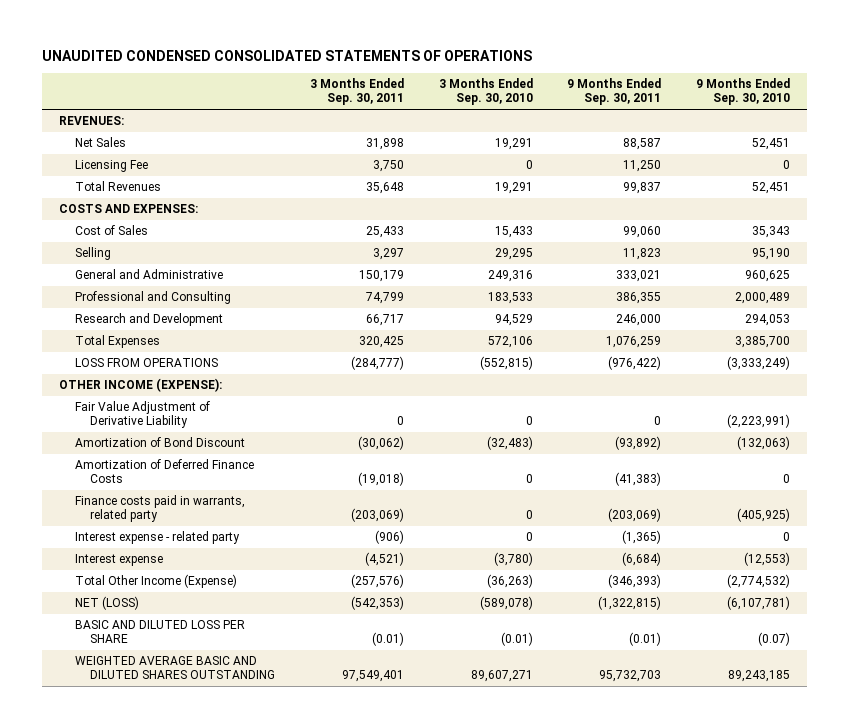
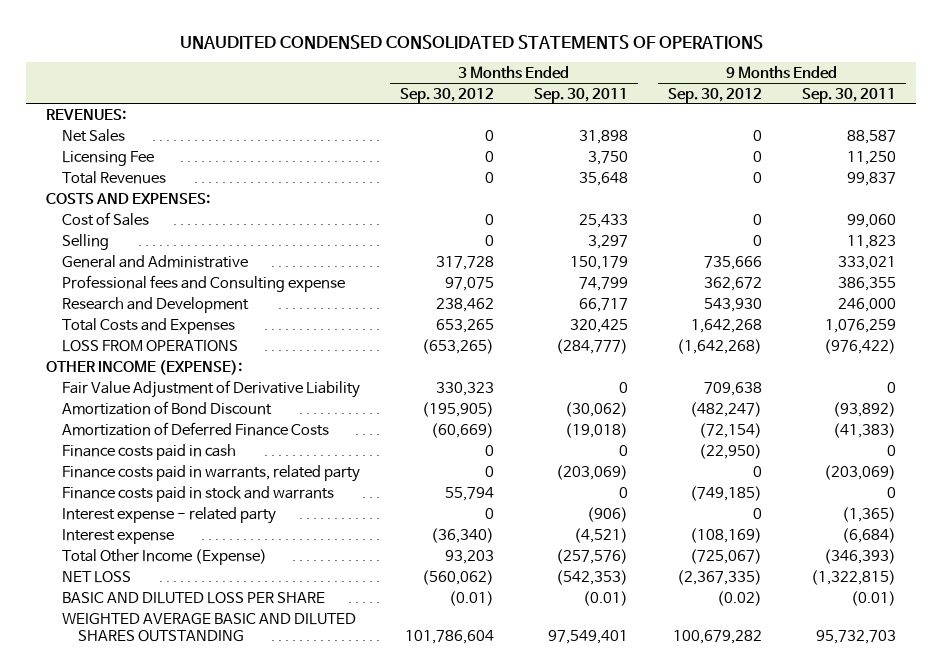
- | 3 Months Ended Sep. 30, 2011 | 3 Months Ended Sep. 30, 2010 | 9 Months Ended Sep. 30, 2011 | 9 Months Ended Sep. 30, 2010
+ | 3 Months Ended Sep. 30, 2012 | 3 Months Ended Sep. 30, 2011 | 9 Months Ended Sep. 30, 2012 | 9 Months Ended Sep. 30, 2011
- Professional and Consulting | 74,799 | 183,533 | 386,355 | 2,000,489
+ Professional fees and Consulting expense | 97,075 | 74,799 | 362,672 | 386,355
- Total Expenses | 320,425 | 572,106 | 1,076,259 | 3,385,700
+ Total Costs and Expenses | 653,265 | 320,425 | 1,642,268 | 1,076,259
+ Finance costs paid in cash | 0 | 0 | (22,950) | 0
+ Finance costs paid in stock and warrants | 55,794 | 0 | (749,185) | 0
- NET (LOSS) | (542,353) | (589,078) | (1,322,815) | (6,107,781)
+ NET LOSS | (560,062) | (542,353) | (2,367,335) | (1,322,815)

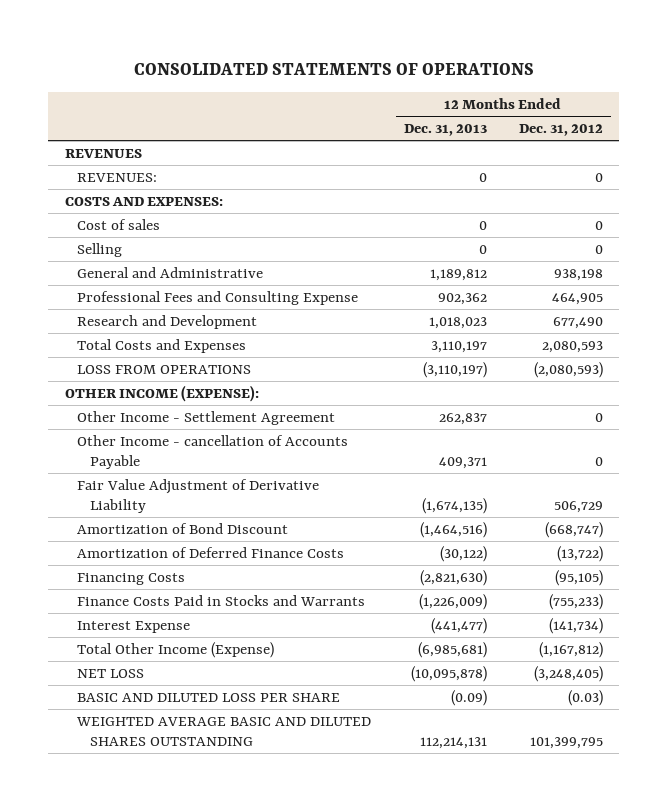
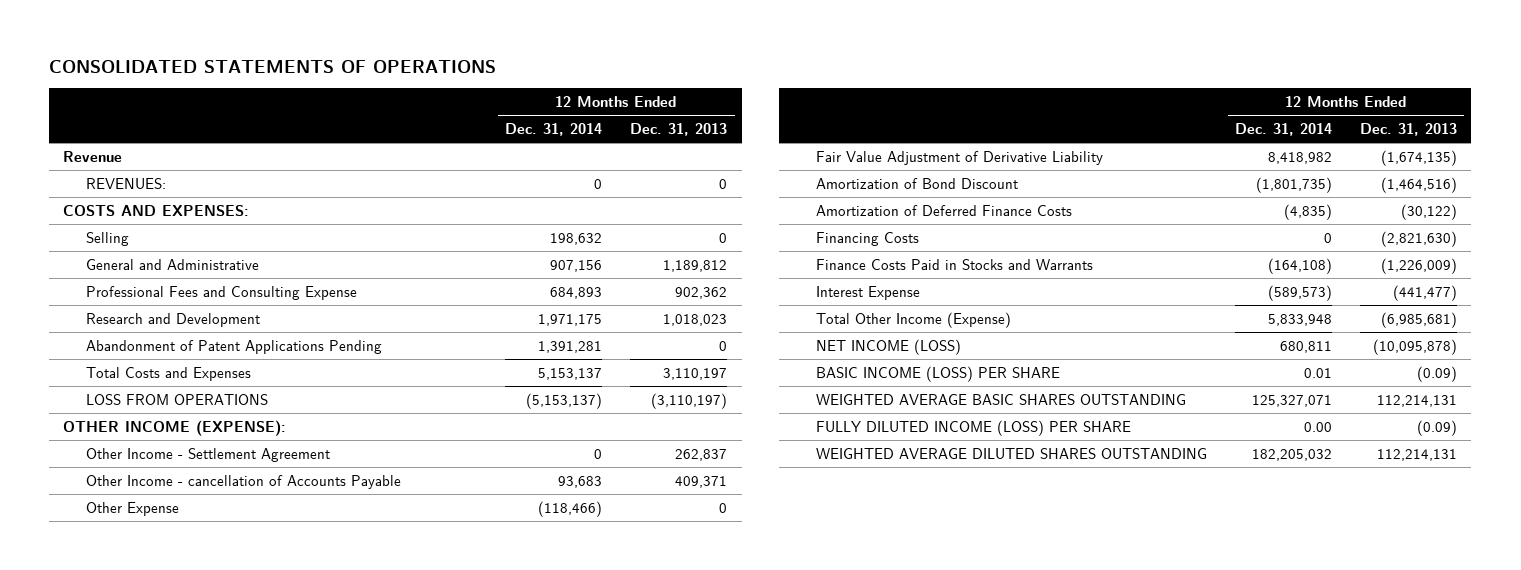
- | 12 Months Ended Dec. 31, 2013 | 12 Months Ended Dec. 31, 2012
+ | 12 Months Ended Dec. 31, 2014 | 12 Months Ended Dec. 31, 2013
- REVENUES
+ Revenue
- Cost of sales | 0 | 0
+ Abandonment of Patent Applications Pending | 1,391,281 | 0
+ Other Expense | (118,466) | 0
- NET LOSS | (10,095,878) | (3,248,405)
- BASIC AND DILUTED LOSS PER SHARE | (0.09) | (0.03)
- WEIGHTED AVERAGE BASIC AND DILUTED SHARES OUTSTANDING | 112,214,131 | 101,399,795
+ NET INCOME (LOSS) | 680,811 | (10,095,878)
+ BASIC INCOME (LOSS) PER SHARE | 0.01 | (0.09)
+ WEIGHTED AVERAGE BASIC SHARES OUTSTANDING | 125,327,071 | 112,214,131
+ FULLY DILUTED INCOME (LOSS) PER SHARE | 0.00 | (0.09)
+ WEIGHTED AVERAGE DILUTED SHARES OUTSTANDING | 182,205,032 | 112,214,131

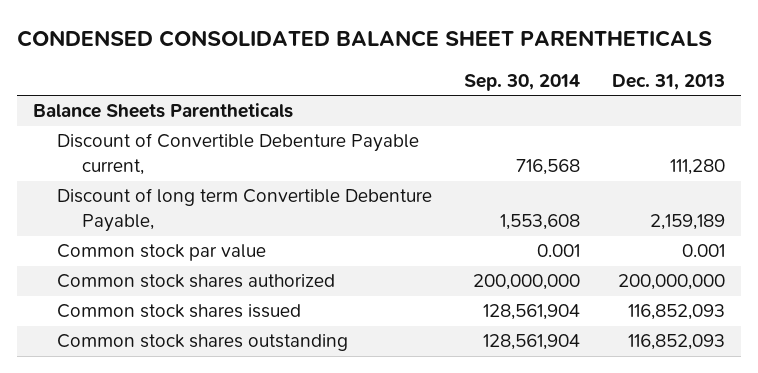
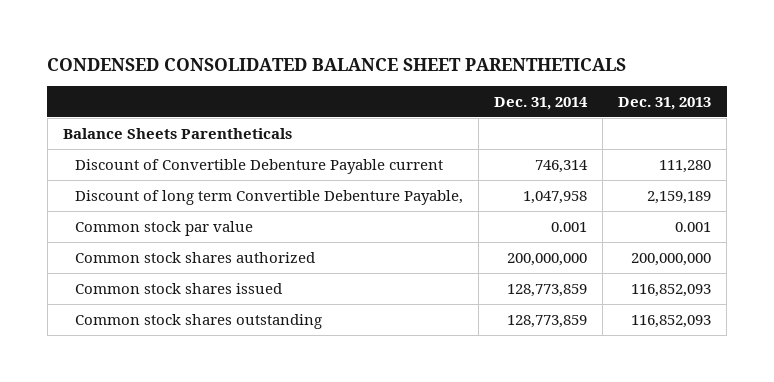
- | Sep. 30, 2014 | Dec. 31, 2013
+ | Dec. 31, 2014 | Dec. 31, 2013
- Discount of Convertible Debenture Payable current, | 716,568 | 111,280
+ Discount of Convertible Debenture Payable current | 746,314 | 111,280

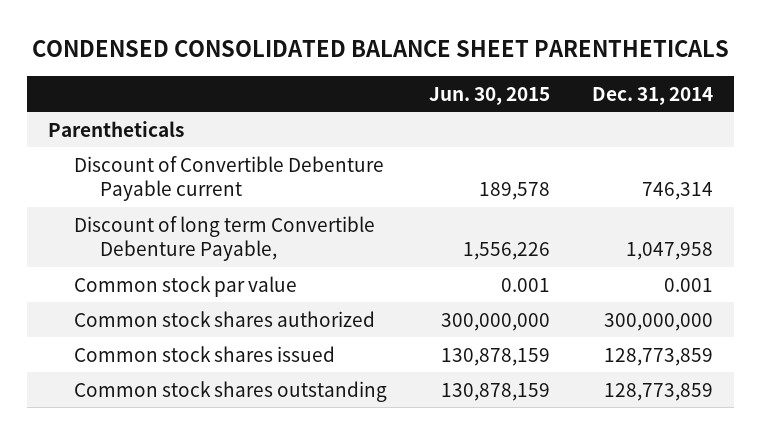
- | Dec. 31, 2014 | Dec. 31, 2013
+ | Jun. 30, 2015 | Dec. 31, 2014
- Balance Sheets Parentheticals
+ Parentheticals
- Common stock shares authorized | 200,000,000 | 200,000,000
+ Common stock shares authorized | 300,000,000 | 300,000,000

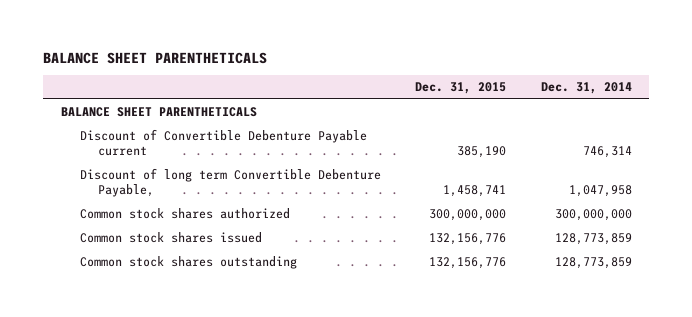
- CONDENSED CONSOLIDATED BALANCE SHEET PARENTHETICALS
+ BALANCE SHEET PARENTHETICALS
- | Jun. 30, 2015 | Dec. 31, 2014
+ | Dec. 31, 2015 | Dec. 31, 2014
- Parentheticals
+ BALANCE SHEET PARENTHETICALS
- Common stock par value | 0.001 | 0.001

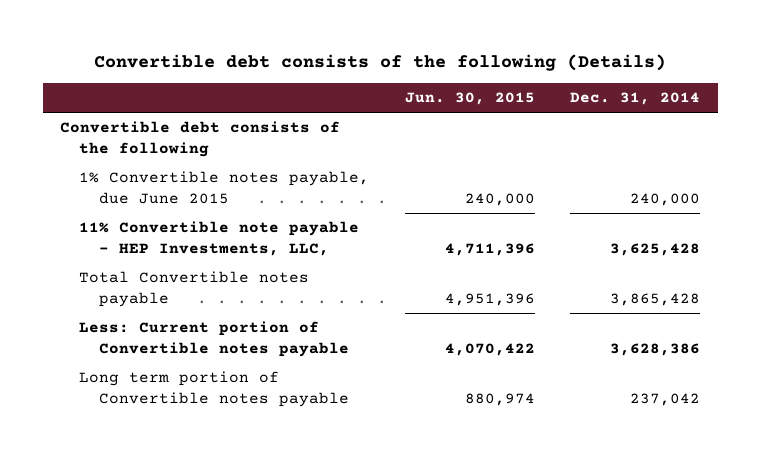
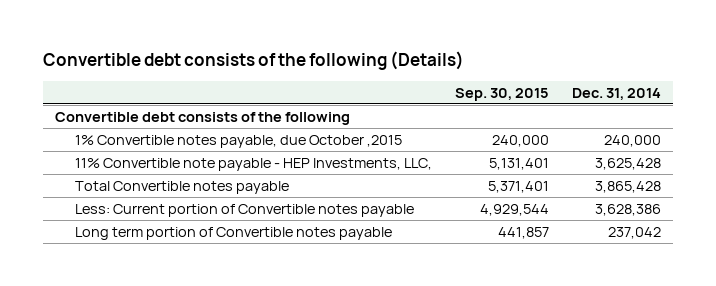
- | Jun. 30, 2015 | Dec. 31, 2014
+ | Sep. 30, 2015 | Dec. 31, 2014
- 1% Convertible notes payable, due June 2015 | 240,000 | 240,000
+ 1% Convertible notes payable, due October ,2015 | 240,000 | 240,000

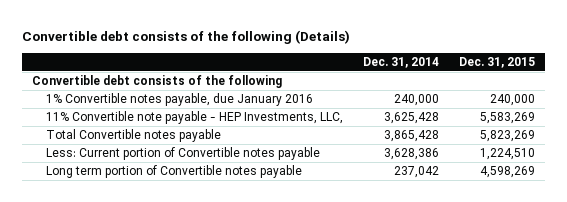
- | Sep. 30, 2015 | Dec. 31, 2014
+ | Dec. 31, 2014 | Dec. 31, 2015
- 1% Convertible notes payable, due October ,2015 | 240,000 | 240,000
+ 1% Convertible notes payable, due January 2016 | 240,000 | 240,000

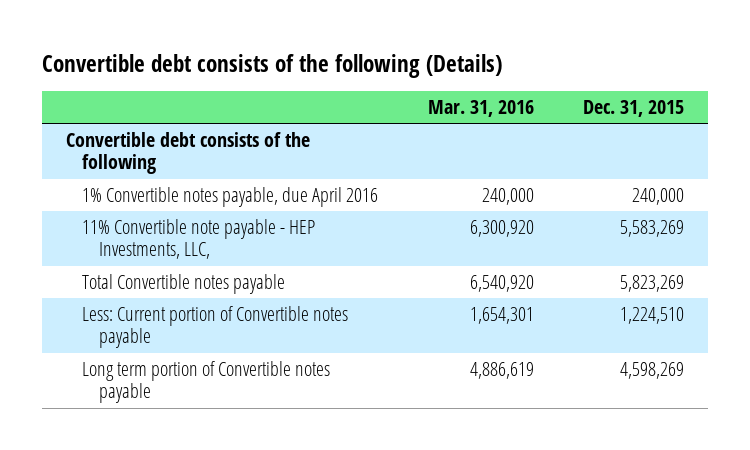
- | Dec. 31, 2014 | Dec. 31, 2015
+ | Mar. 31, 2016 | Dec. 31, 2015
- 1% Convertible notes payable, due January 2016 | 240,000 | 240,000
+ 1% Convertible notes payable, due April 2016 | 240,000 | 240,000

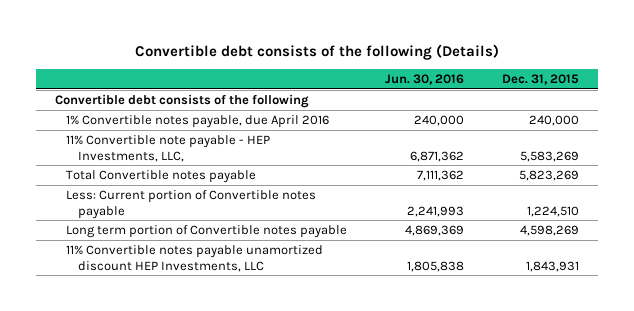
- | Mar. 31, 2016 | Dec. 31, 2015
+ | Jun. 30, 2016 | Dec. 31, 2015
+ 11% Convertible notes payable unamortized discount HEP Investments, LLC | 1,805,838 | 1,843,931

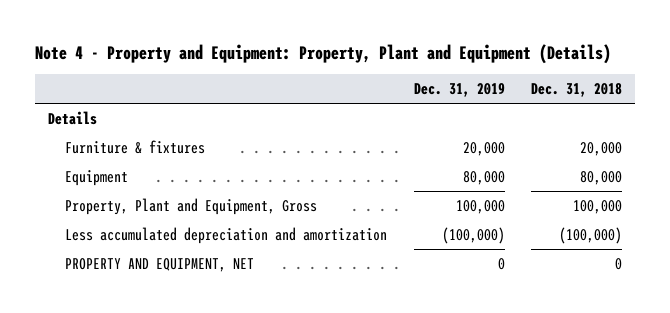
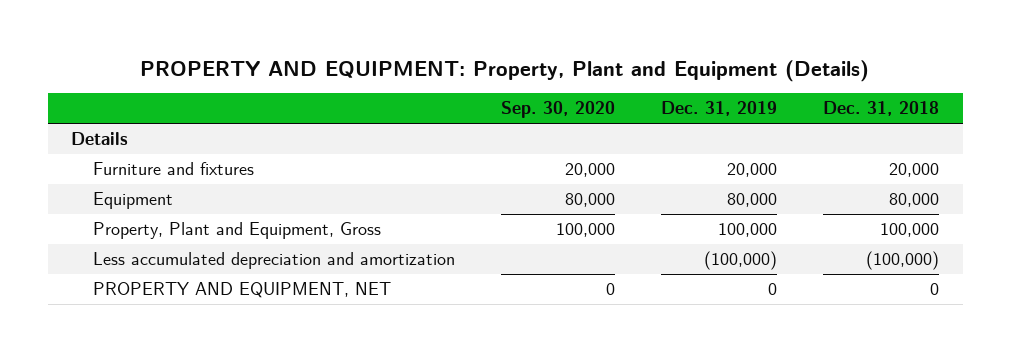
- Note 4 - Property and Equipment: Property, Plant and Equipment (Details)
+ PROPERTY AND EQUIPMENT: Property, Plant and Equipment (Details)
- | Dec. 31, 2019 | Dec. 31, 2018
+ | Sep. 30, 2020 | Dec. 31, 2019 | Dec. 31, 2018
- Furniture & fixtures | 20,000 | 20,000
+ Furniture and fixtures | 20,000 | 20,000 | 20,000

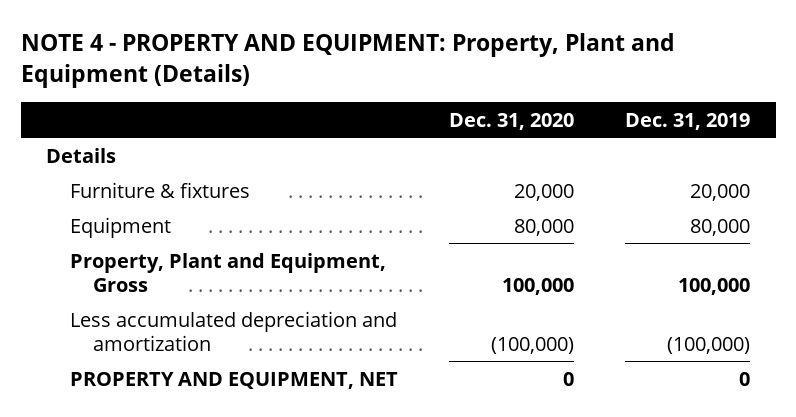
- PROPERTY AND EQUIPMENT: Property, Plant and Equipment (Details)
+ NOTE 4 - PROPERTY AND EQUIPMENT: Property, Plant and Equipment (Details)
- | Sep. 30, 2020 | Dec. 31, 2019 | Dec. 31, 2018
+ | Dec. 31, 2020 | Dec. 31, 2019
- Furniture and fixtures | 20,000 | 20,000 | 20,000
+ Furniture & fixtures | 20,000 | 20,000

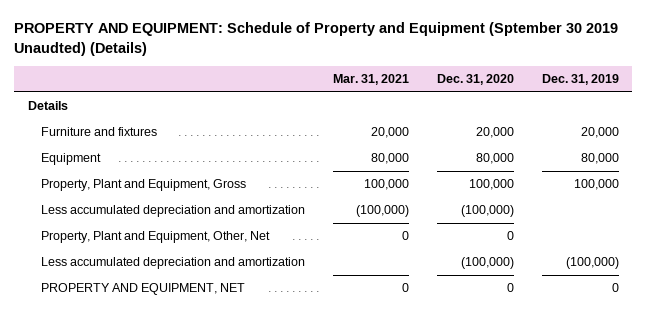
- NOTE 4 - PROPERTY AND EQUIPMENT: Property, Plant and Equipment (Details)
+ PROPERTY AND EQUIPMENT: Schedule of Property and Equipment (Sptember 30 2019 Unaudted) (Details)
- | Dec. 31, 2020 | Dec. 31, 2019
+ | Mar. 31, 2021 | Dec. 31, 2020 | Dec. 31, 2019
- Furniture & fixtures | 20,000 | 20,000
+ Furniture and fixtures | 20,000 | 20,000 | 20,000
+ Less accumulated depreciation and amortization | (100,000) | (100,000) |
+ Property, Plant and Equipment, Other, Net | 0 | 0 |

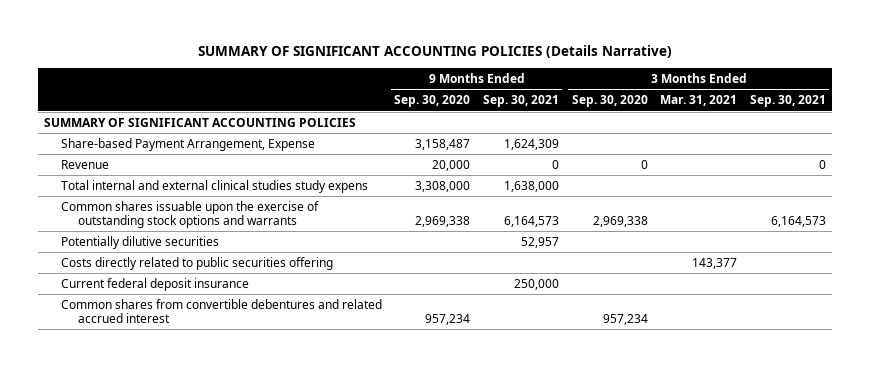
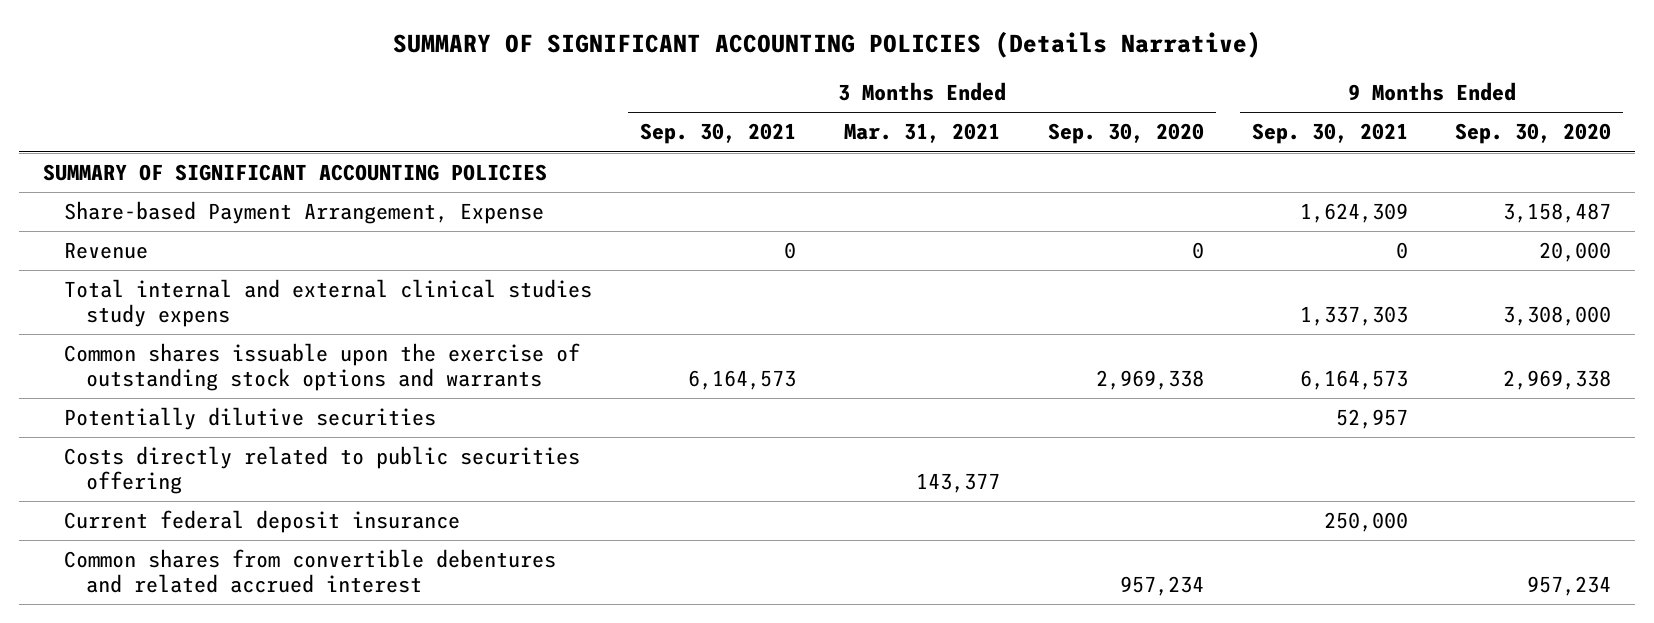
- | 9 Months Ended Sep. 30, 2020 | 9 Months Ended Sep. 30, 2021 | 3 Months Ended Sep. 30, 2020 | 3 Months Ended Mar. 31, 2021 | 3 Months Ended Sep. 30, 2021
+ | 3 Months Ended Sep. 30, 2021 | 3 Months Ended Mar. 31, 2021 | 3 Months Ended Sep. 30, 2020 | 9 Months Ended Sep. 30, 2021 | 9 Months Ended Sep. 30, 2020
- Total internal and external clinical studies study expens | 3,308,000 | 1,638,000 | | |
+ Total internal and external clinical studies study expens | | | | 1,337,303 | 3,308,000

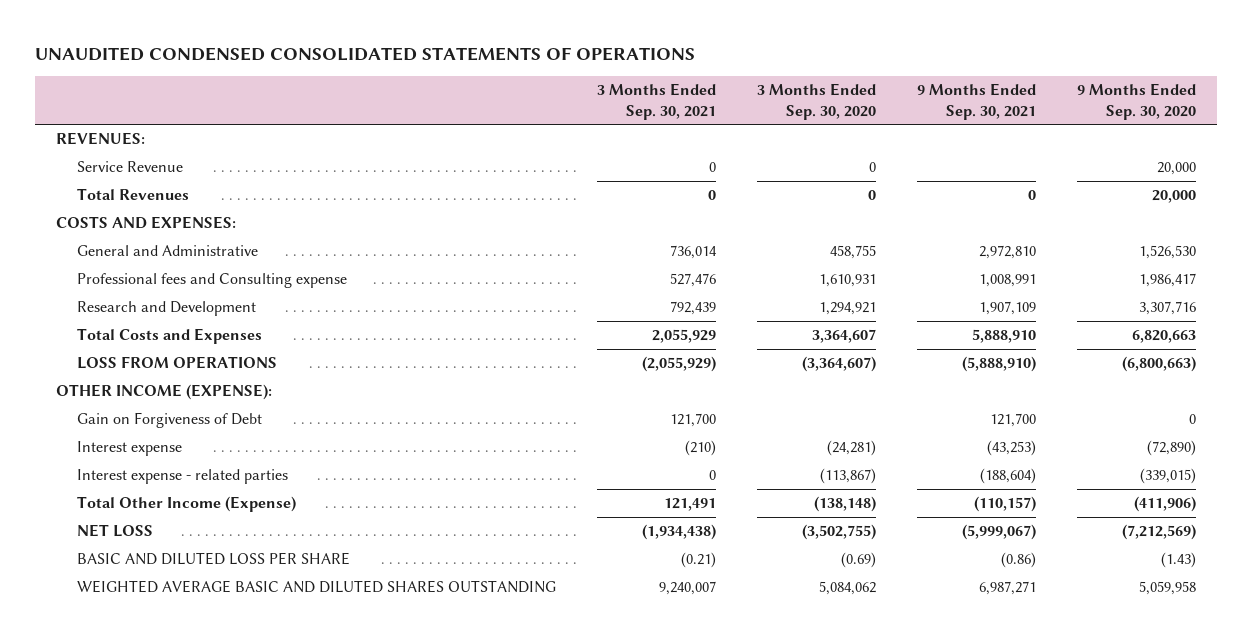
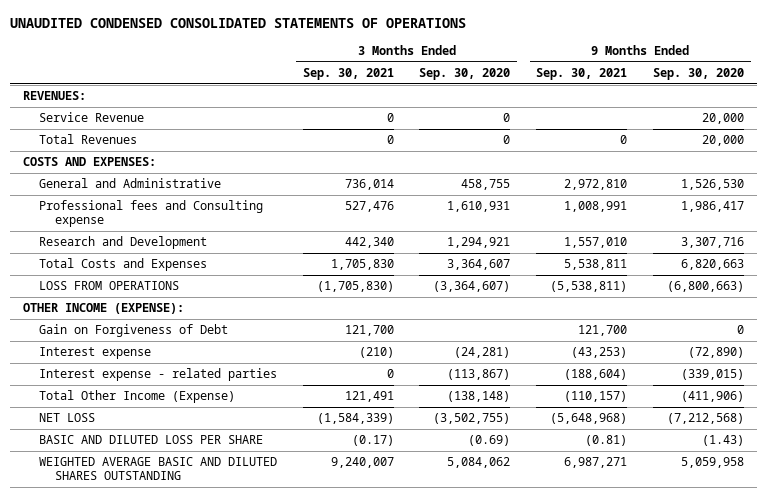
- Research and Development | 792,439 | 1,294,921 | 1,907,109 | 3,307,716
- Total Costs and Expenses | 2,055,929 | 3,364,607 | 5,888,910 | 6,820,663
- LOSS FROM OPERATIONS | (2,055,929) | (3,364,607) | (5,888,910) | (6,800,663)
+ Research and Development | 442,340 | 1,294,921 | 1,557,010 | 3,307,716
+ Total Costs and Expenses | 1,705,830 | 3,364,607 | 5,538,811 | 6,820,663
+ LOSS FROM OPERATIONS | (1,705,830) | (3,364,607) | (5,538,811) | (6,800,663)
- NET LOSS | (1,934,438) | (3,502,755) | (5,999,067) | (7,212,569)
- BASIC AND DILUTED LOSS PER SHARE | (0.21) | (0.69) | (0.86) | (1.43)
+ NET LOSS | (1,584,339) | (3,502,755) | (5,648,968) | (7,212,568)
+ BASIC AND DILUTED LOSS PER SHARE | (0.17) | (0.69) | (0.81) | (1.43)

